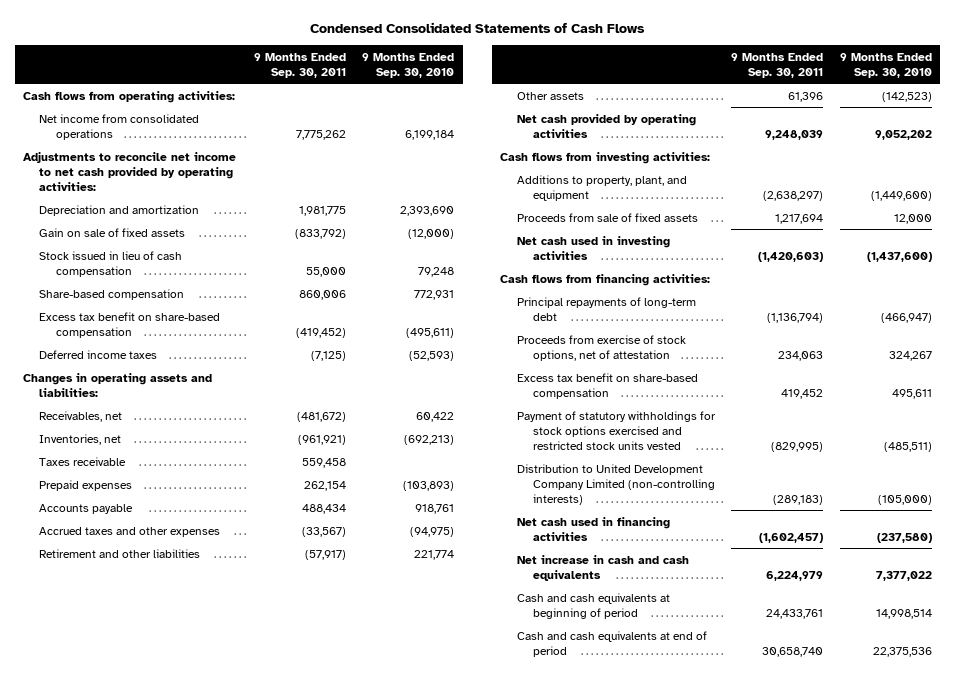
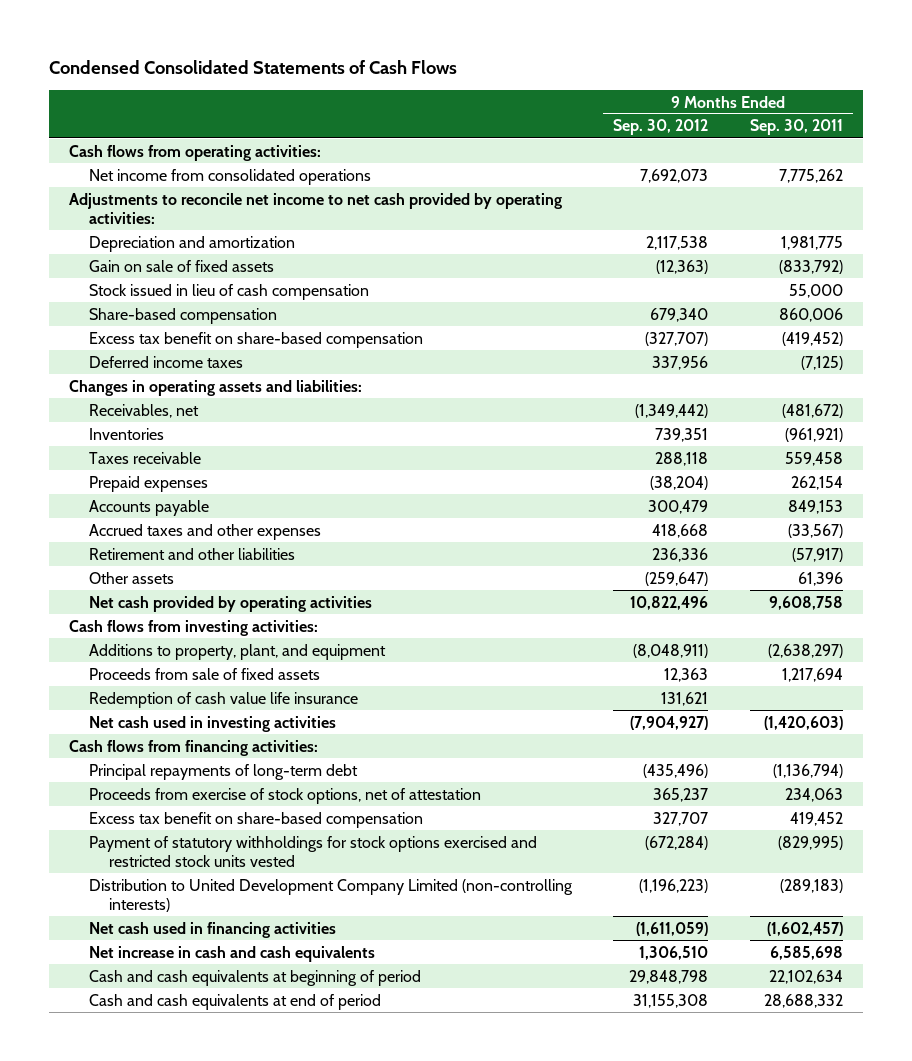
- | 9 Months Ended Sep. 30, 2011 | 9 Months Ended Sep. 30, 2010
+ | 9 Months Ended Sep. 30, 2012 | 9 Months Ended Sep. 30, 2011
- Inventories, net | (961,921) | (692,213)
+ Inventories | 739,351 | (961,921)
- Accounts payable | 488,434 | 918,761
+ Accounts payable | 300,479 | 849,153
- Net cash provided by operating activities | 9,248,039 | 9,052,202
+ Net cash provided by operating activities | 10,822,496 | 9,608,758
+ Redemption of cash value life insurance | 131,621 |
- Net increase in cash and cash equivalents | 6,224,979 | 7,377,022
- Cash and cash equivalents at beginning of period | 24,433,761 | 14,998,514
- Cash and cash equivalents at end of period | 30,658,740 | 22,375,536
+ Net increase in cash and cash equivalents | 1,306,510 | 6,585,698
+ Cash and cash equivalents at beginning of period | 29,848,798 | 22,102,634
+ Cash and cash equivalents at end of period | 31,155,308 | 28,688,332

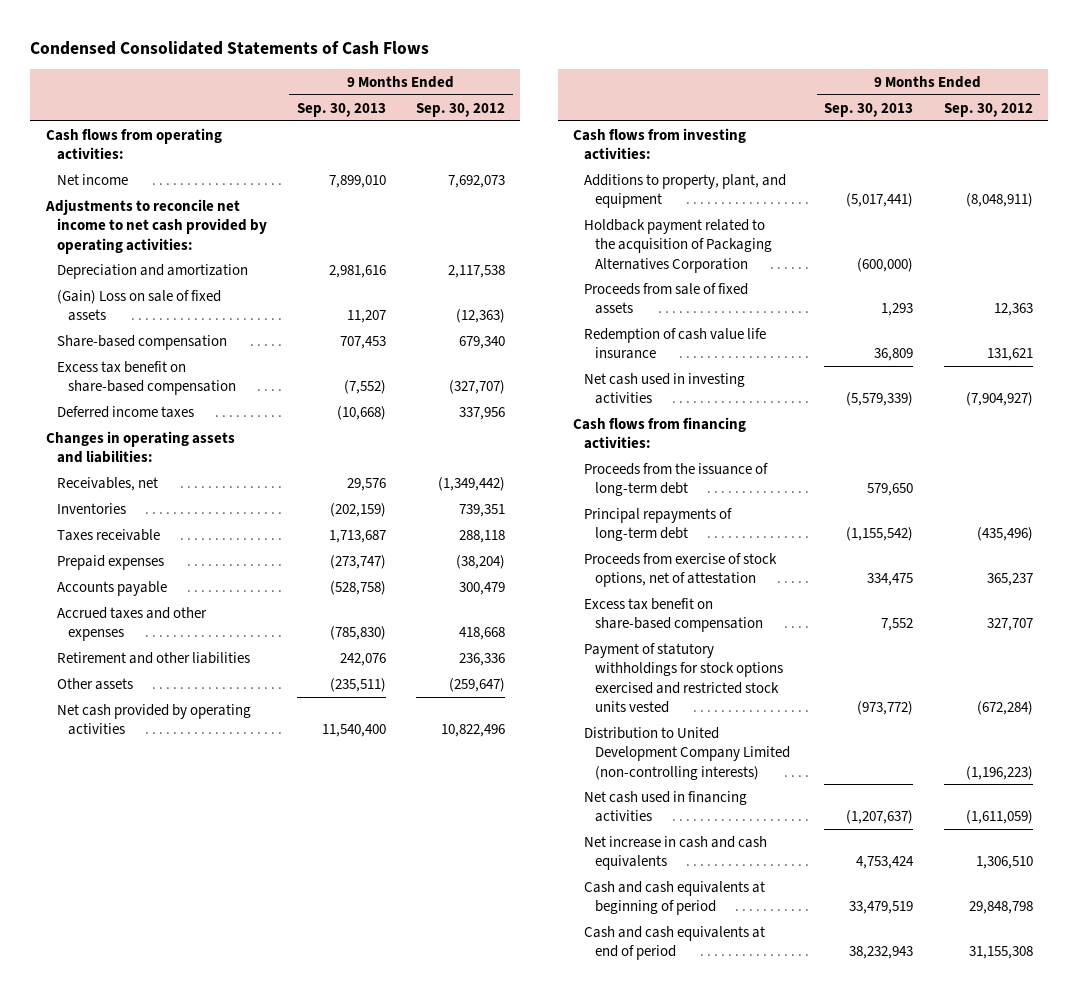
- | 9 Months Ended Sep. 30, 2012 | 9 Months Ended Sep. 30, 2011
+ | 9 Months Ended Sep. 30, 2013 | 9 Months Ended Sep. 30, 2012
- Net income from consolidated operations | 7,692,073 | 7,775,262
+ Net income | 7,899,010 | 7,692,073
- Gain on sale of fixed assets | (12,363) | (833,792)
- Stock issued in lieu of cash compensation | | 55,000
+ (Gain) Loss on sale of fixed assets | 11,207 | (12,363)
+ Holdback payment related to the acquisition of Packaging Alternatives Corporation | (600,000) |
+ Proceeds from the issuance of long-term debt | 579,650 |

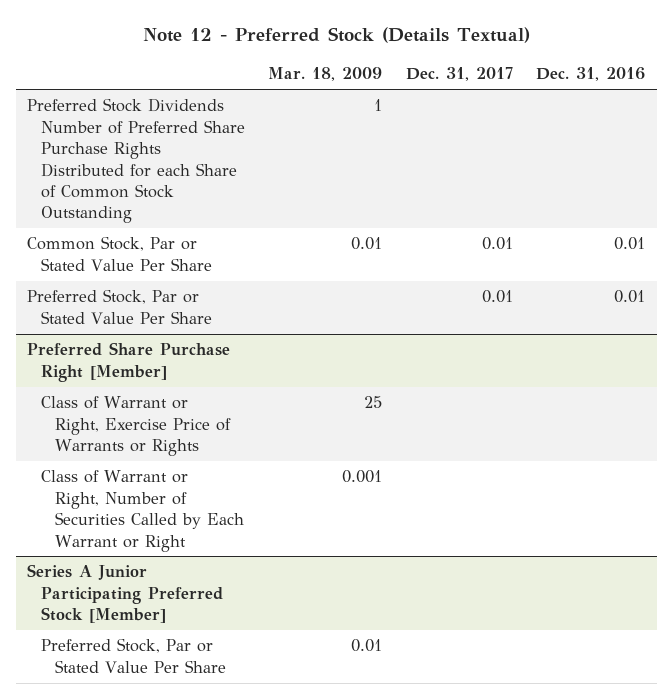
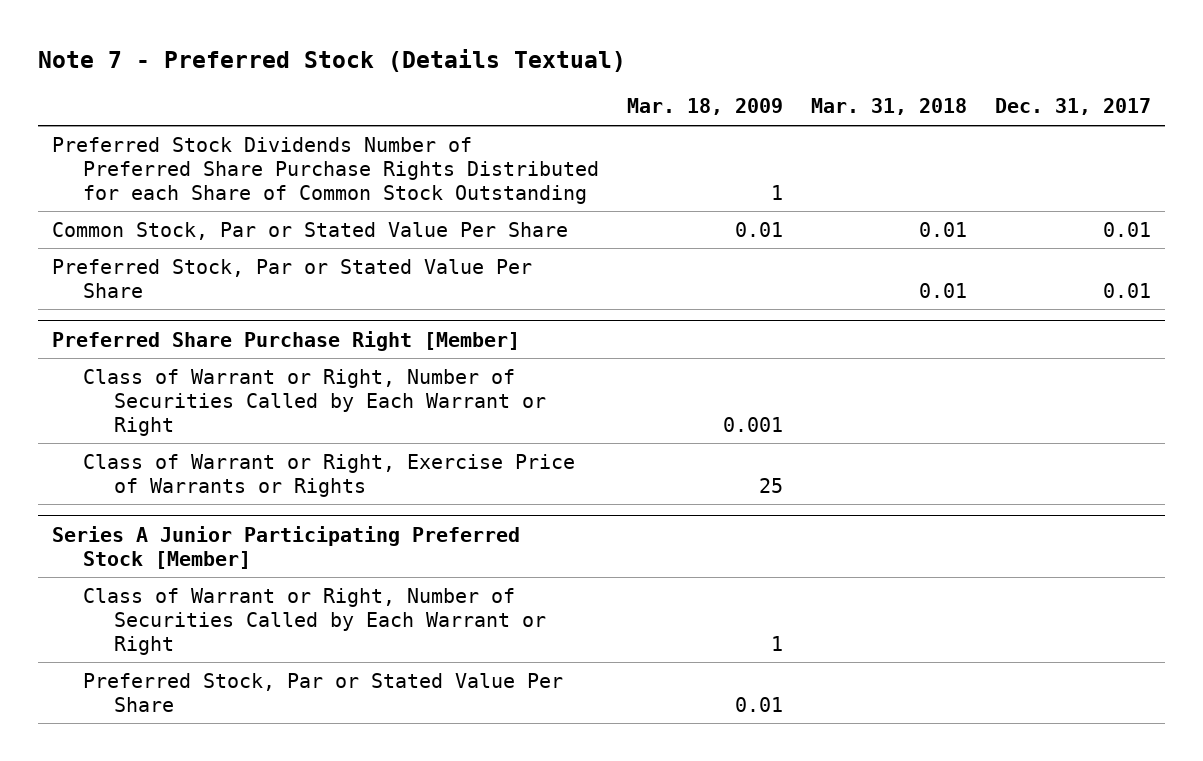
- Note 12 - Preferred Stock (Details Textual)
+ Note 7 - Preferred Stock (Details Textual)
- | Mar. 18, 2009 | Dec. 31, 2017 | Dec. 31, 2016
+ | Mar. 18, 2009 | Mar. 31, 2018 | Dec. 31, 2017
@ Preferred Share Purchase Right [Member]
moved down: Class of Warrant or Right, Exercise Price of Warrants or Rights | 25 | |
@ Series A Junior Participating Preferred Stock [Member]
+ Class of Warrant or Right, Number of Securities Called by Each Warrant or Right | 1 | |

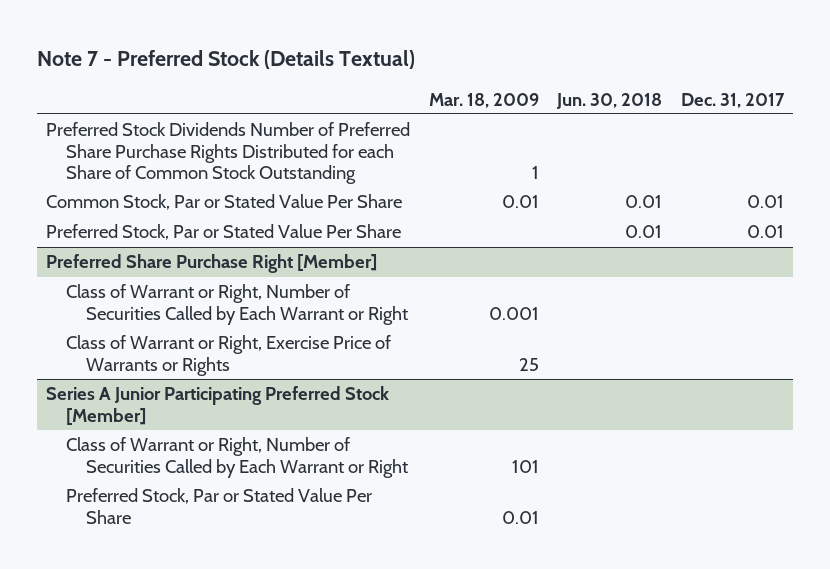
- | Mar. 18, 2009 | Mar. 31, 2018 | Dec. 31, 2017
+ | Mar. 18, 2009 | Jun. 30, 2018 | Dec. 31, 2017
@ Series A Junior Participating Preferred Stock [Member]
- Class of Warrant or Right, Number of Securities Called by Each Warrant or Right | 1 | |
+ Class of Warrant or Right, Number of Securities Called by Each Warrant or Right | 101 | |

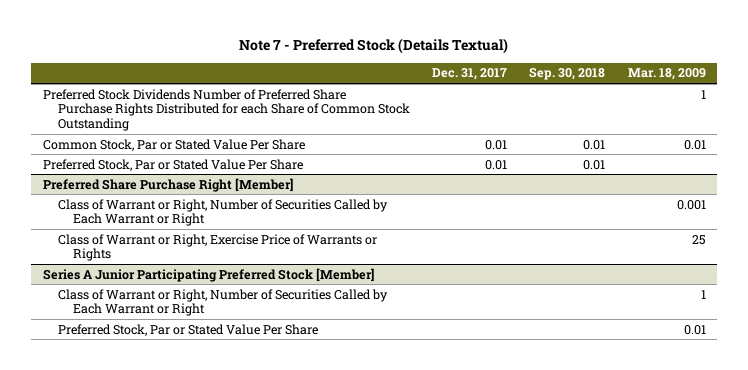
- | Mar. 18, 2009 | Jun. 30, 2018 | Dec. 31, 2017
+ | Dec. 31, 2017 | Sep. 30, 2018 | Mar. 18, 2009
@ Series A Junior Participating Preferred Stock [Member]
- Class of Warrant or Right, Number of Securities Called by Each Warrant or Right | 101 | |
+ Class of Warrant or Right, Number of Securities Called by Each Warrant or Right | | | 1

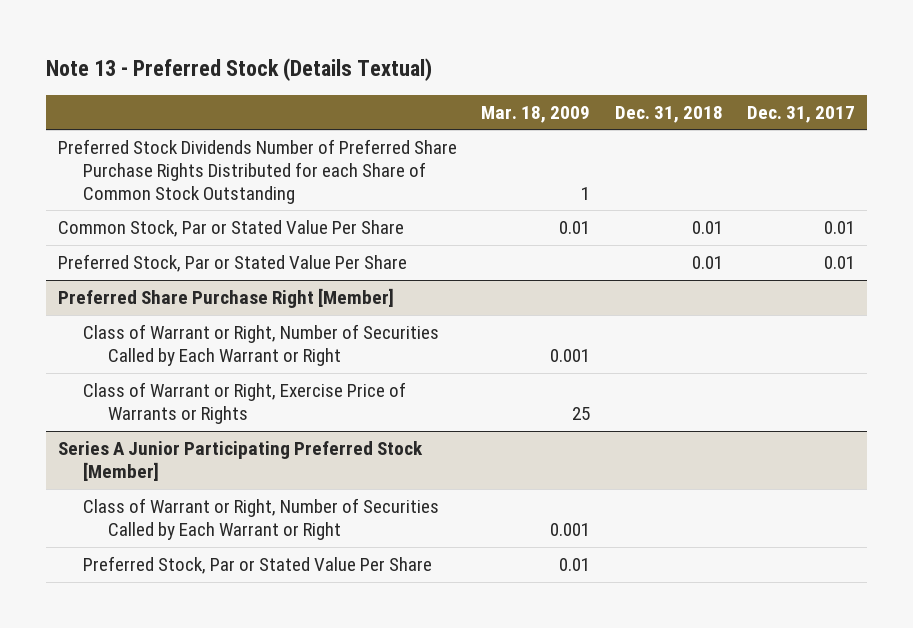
- Note 7 - Preferred Stock (Details Textual)
+ Note 13 - Preferred Stock (Details Textual)
- | Dec. 31, 2017 | Sep. 30, 2018 | Mar. 18, 2009
+ | Mar. 18, 2009 | Dec. 31, 2018 | Dec. 31, 2017
@ Series A Junior Participating Preferred Stock [Member]
- Class of Warrant or Right, Number of Securities Called by Each Warrant or Right | | | 1
+ Class of Warrant or Right, Number of Securities Called by Each Warrant or Right | 0.001 | |

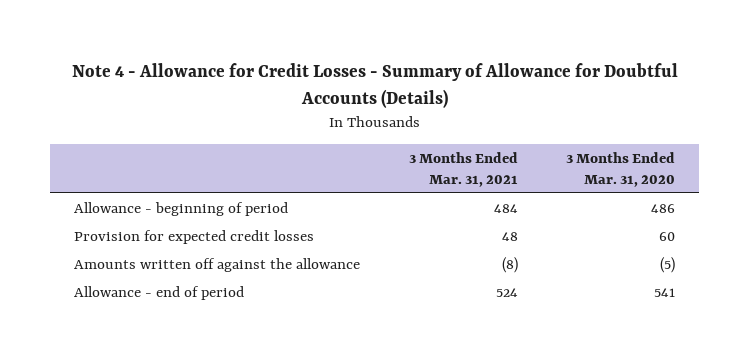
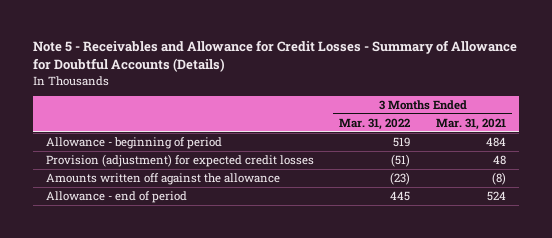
- Note 4 - Allowance for Credit Losses - Summary of Allowance for Doubtful Accounts (Details)
+ Note 5 - Receivables and Allowance for Credit Losses - Summary of Allowance for Doubtful Accounts (Details)
- | 3 Months Ended Mar. 31, 2021 | 3 Months Ended Mar. 31, 2020
+ | 3 Months Ended Mar. 31, 2022 | 3 Months Ended Mar. 31, 2021
- Provision for expected credit losses | 48 | 60
+ Provision (adjustment) for expected credit losses | (51) | 48

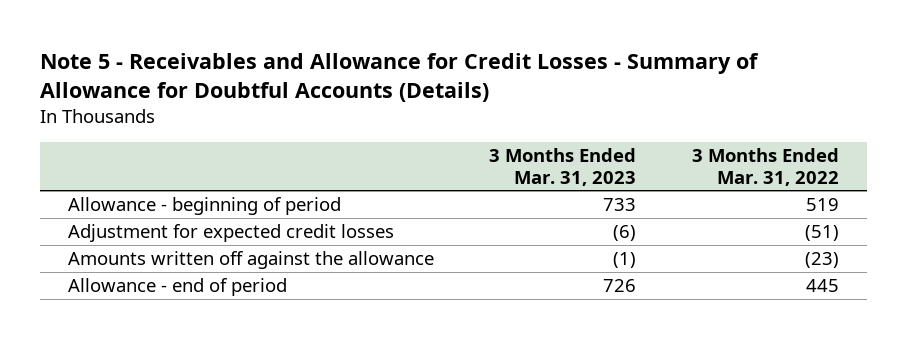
- | 3 Months Ended Mar. 31, 2022 | 3 Months Ended Mar. 31, 2021
+ | 3 Months Ended Mar. 31, 2023 | 3 Months Ended Mar. 31, 2022
- Provision (adjustment) for expected credit losses | (51) | 48
+ Adjustment for expected credit losses | (6) | (51)

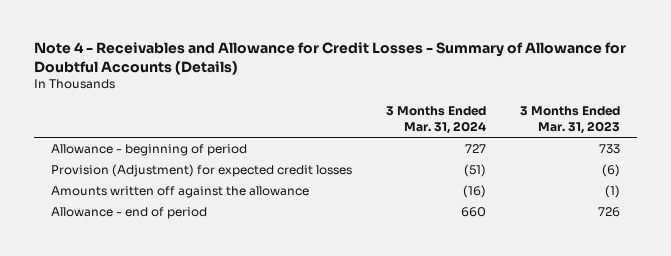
- Note 5 - Receivables and Allowance for Credit Losses - Summary of Allowance for Doubtful Accounts (Details)
+ Note 4 - Receivables and Allowance for Credit Losses - Summary of Allowance for Doubtful Accounts (Details)
- | 3 Months Ended Mar. 31, 2023 | 3 Months Ended Mar. 31, 2022
+ | 3 Months Ended Mar. 31, 2024 | 3 Months Ended Mar. 31, 2023
- Adjustment for expected credit losses | (6) | (51)
+ Provision (Adjustment) for expected credit losses | (51) | (6)

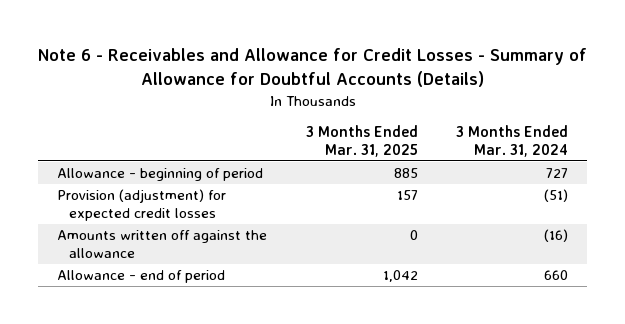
- Note 4 - Receivables and Allowance for Credit Losses - Summary of Allowance for Doubtful Accounts (Details)
+ Note 6 - Receivables and Allowance for Credit Losses - Summary of Allowance for Doubtful Accounts (Details)
- | 3 Months Ended Mar. 31, 2024 | 3 Months Ended Mar. 31, 2023
+ | 3 Months Ended Mar. 31, 2025 | 3 Months Ended Mar. 31, 2024
- Provision (Adjustment) for expected credit losses | (51) | (6)
+ Provision (adjustment) for expected credit losses | 157 | (51)

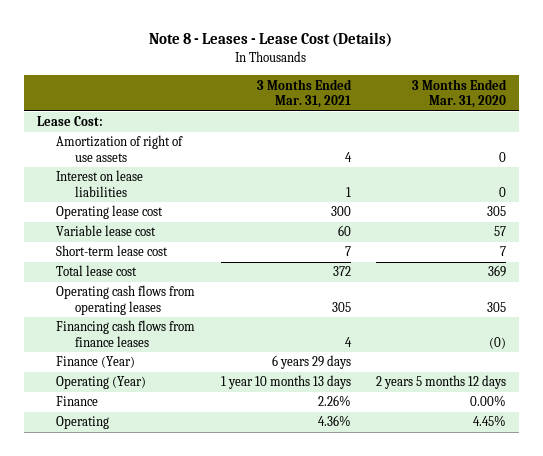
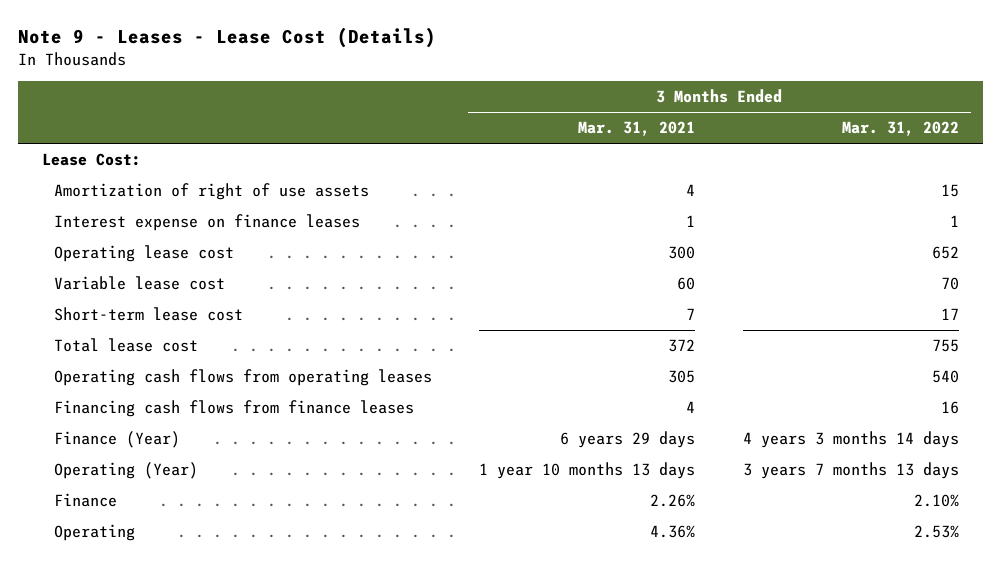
- Note 8 - Leases - Lease Cost (Details)
+ Note 9 - Leases - Lease Cost (Details)
- | 3 Months Ended Mar. 31, 2021 | 3 Months Ended Mar. 31, 2020
+ | 3 Months Ended Mar. 31, 2021 | 3 Months Ended Mar. 31, 2022
- Interest on lease liabilities | 1 | 0
+ Interest expense on finance leases | 1 | 1

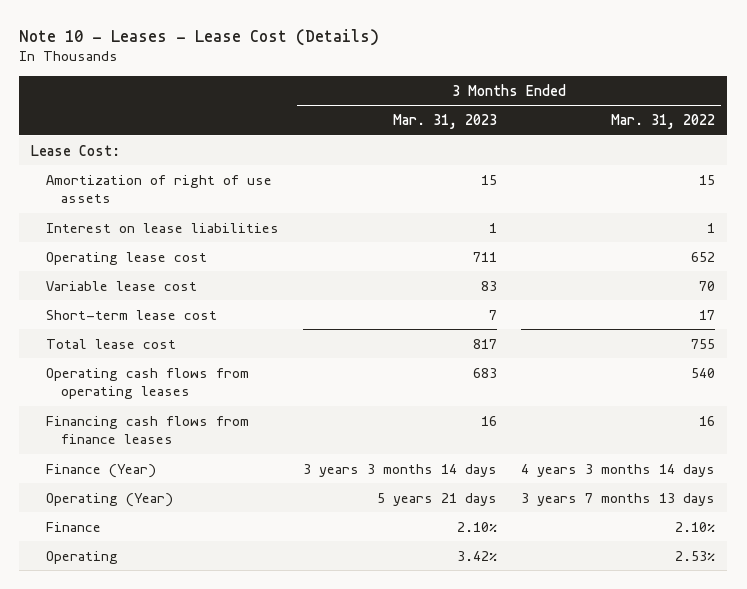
- Note 9 - Leases - Lease Cost (Details)
+ Note 10 - Leases - Lease Cost (Details)
- | 3 Months Ended Mar. 31, 2021 | 3 Months Ended Mar. 31, 2022
+ | 3 Months Ended Mar. 31, 2023 | 3 Months Ended Mar. 31, 2022
- Interest expense on finance leases | 1 | 1
+ Interest on lease liabilities | 1 | 1

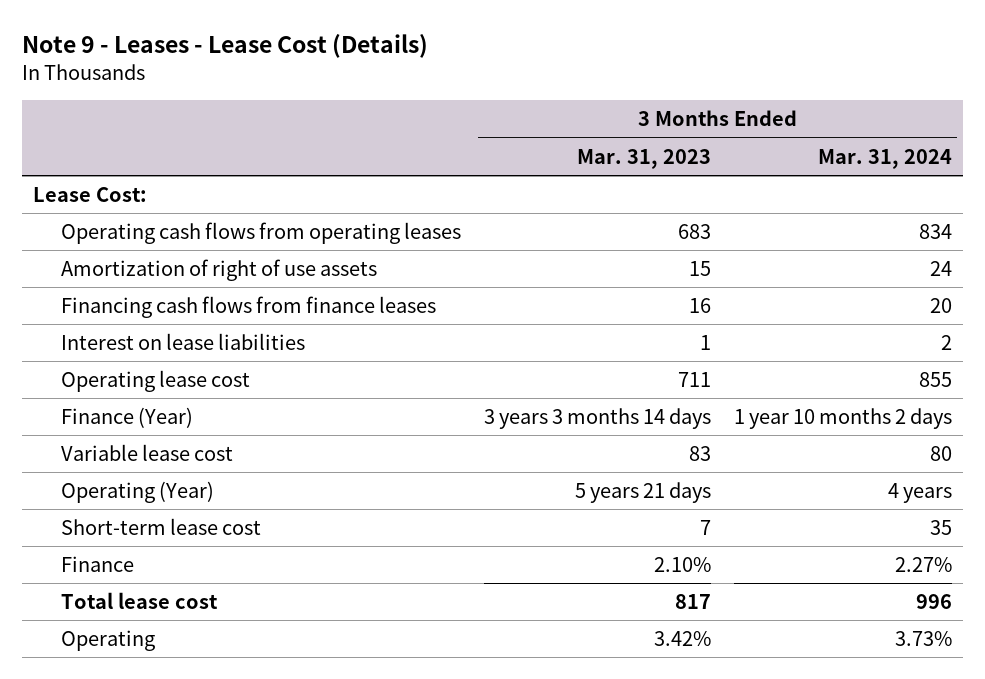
- Note 10 - Leases - Lease Cost (Details)
+ Note 9 - Leases - Lease Cost (Details)
- | 3 Months Ended Mar. 31, 2023 | 3 Months Ended Mar. 31, 2022
+ | 3 Months Ended Mar. 31, 2023 | 3 Months Ended Mar. 31, 2024
moved up: Operating cash flows from operating leases | 683 | 834
moved up: Financing cash flows from finance leases | 16 | 20
moved down: Variable lease cost | 83 | 80
moved down: Short-term lease cost | 7 | 35
moved down: Total lease cost | 817 | 996

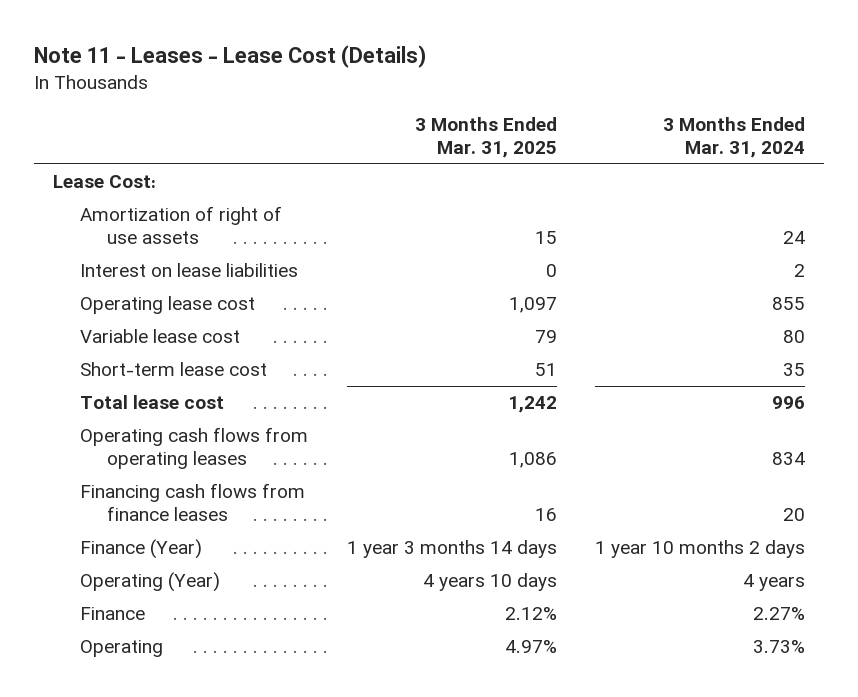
- Note 9 - Leases - Lease Cost (Details)
+ Note 11 - Leases - Lease Cost (Details)
- | 3 Months Ended Mar. 31, 2023 | 3 Months Ended Mar. 31, 2024
+ | 3 Months Ended Mar. 31, 2025 | 3 Months Ended Mar. 31, 2024
moved down: Operating cash flows from operating leases | 1,086 | 834
moved down: Financing cash flows from finance leases | 16 | 20
moved down: Finance (Year) | 1 year 3 months 14 days | 1 year 10 months 2 days
moved down: Operating (Year) | 4 years 10 days | 4 years
moved down: Finance | 2.12% | 2.27%

